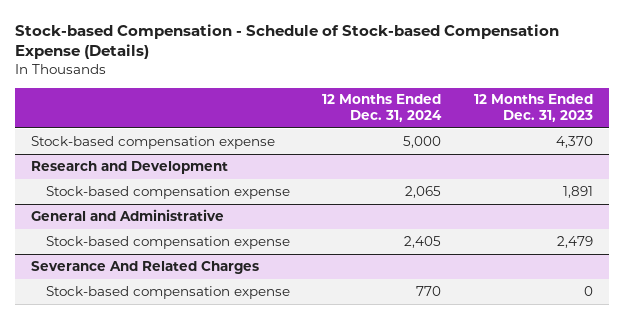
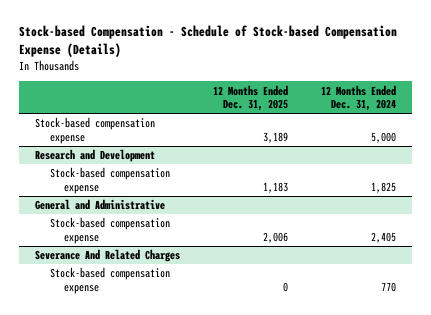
- | 12 Months Ended Dec. 31, 2024 | 12 Months Ended Dec. 31, 2023
+ | 12 Months Ended Dec. 31, 2025 | 12 Months Ended Dec. 31, 2024
@ Research and Development
- Stock-based compensation expense | 2,065 | 1,891
+ Stock-based compensation expense | 1,183 | 1,825

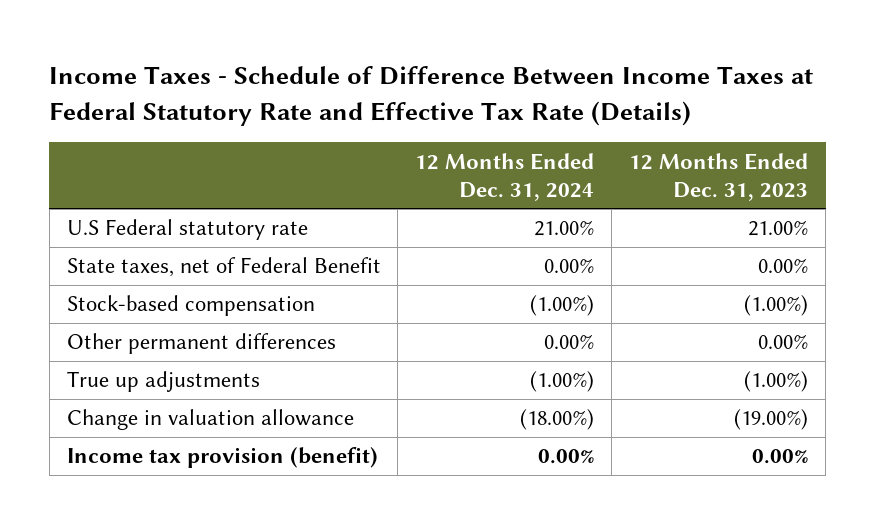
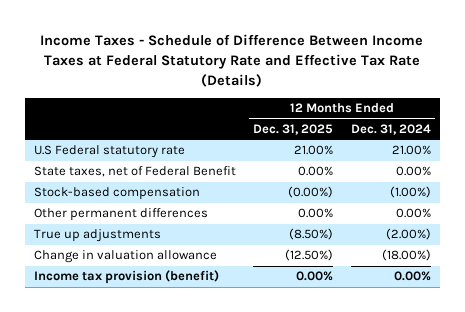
- | 12 Months Ended Dec. 31, 2024 | 12 Months Ended Dec. 31, 2023
+ | 12 Months Ended Dec. 31, 2025 | 12 Months Ended Dec. 31, 2024
- True up adjustments | (1.00%) | (1.00%)
+ True up adjustments | (8.50%) | (2.00%)

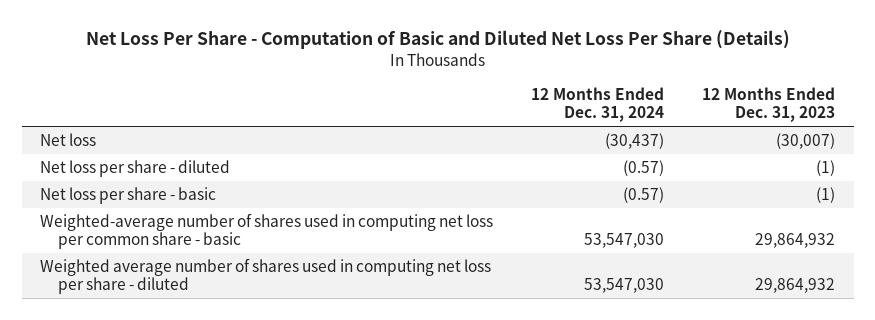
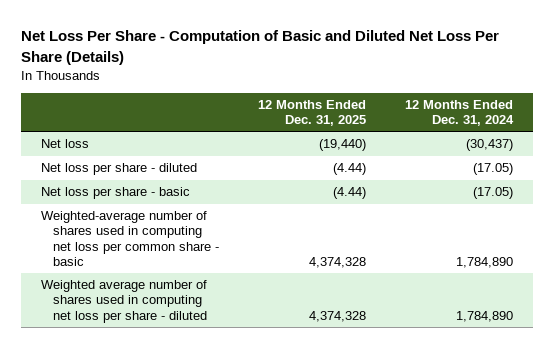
- | 12 Months Ended Dec. 31, 2024 | 12 Months Ended Dec. 31, 2023
+ | 12 Months Ended Dec. 31, 2025 | 12 Months Ended Dec. 31, 2024
- Net loss per share - diluted | (0.57) | (1)
- Net loss per share - basic | (0.57) | (1)
- Weighted-average number of shares used in computing net loss per common share - basic | 53,547,030 | 29,864,932
- Weighted average number of shares used in computing net loss per share - diluted | 53,547,030 | 29,864,932
+ Net loss per share - diluted | (4.44) | (17.05)
+ Net loss per share - basic | (4.44) | (17.05)
+ Weighted-average number of shares used in computing net loss per common share - basic | 4,374,328 | 1,784,890
+ Weighted average number of shares used in computing net loss per share - diluted | 4,374,328 | 1,784,890

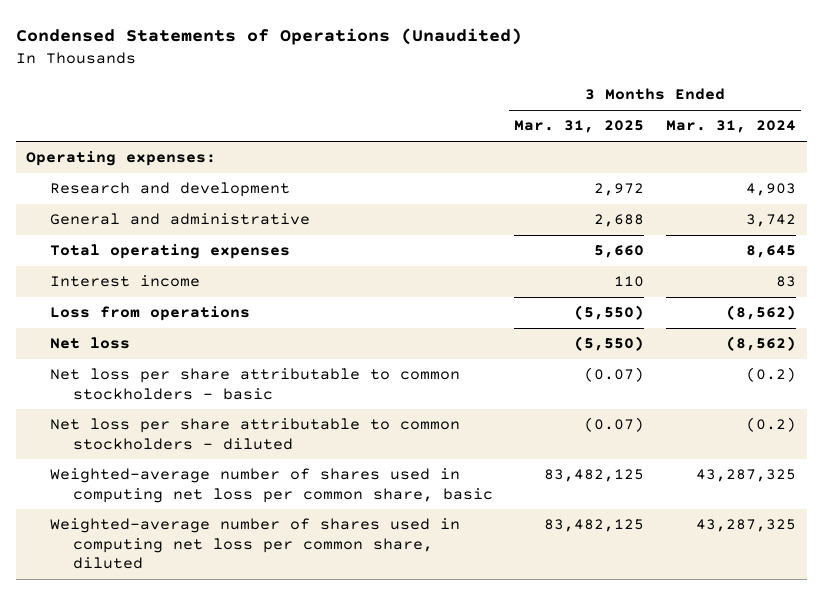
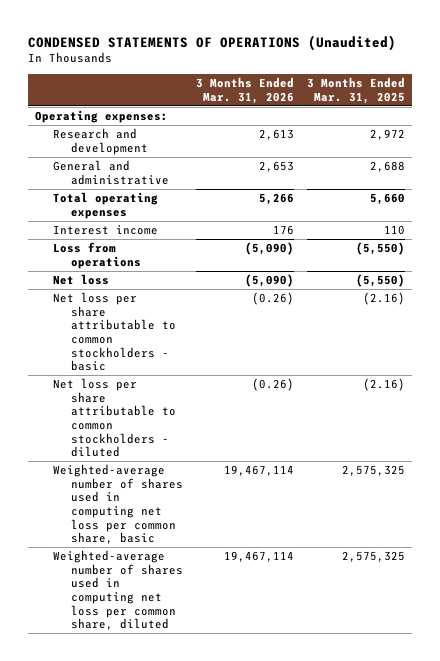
- Condensed Statements of Operations (Unaudited)
+ CONDENSED STATEMENTS OF OPERATIONS (Unaudited)
- | 3 Months Ended Mar. 31, 2025 | 3 Months Ended Mar. 31, 2024
+ | 3 Months Ended Mar. 31, 2026 | 3 Months Ended Mar. 31, 2025
- Net loss per share attributable to common stockholders - basic | (0.07) | (0.2)
- Net loss per share attributable to common stockholders - diluted | (0.07) | (0.2)
- Weighted-average number of shares used in computing net loss per common share, basic | 83,482,125 | 43,287,325
- Weighted-average number of shares used in computing net loss per common share, diluted | 83,482,125 | 43,287,325
+ Net loss per share attributable to common stockholders - basic | (0.26) | (2.16)
+ Net loss per share attributable to common stockholders - diluted | (0.26) | (2.16)
+ Weighted-average number of shares used in computing net loss per common share, basic | 19,467,114 | 2,575,325
+ Weighted-average number of shares used in computing net loss per common share, diluted | 19,467,114 | 2,575,325

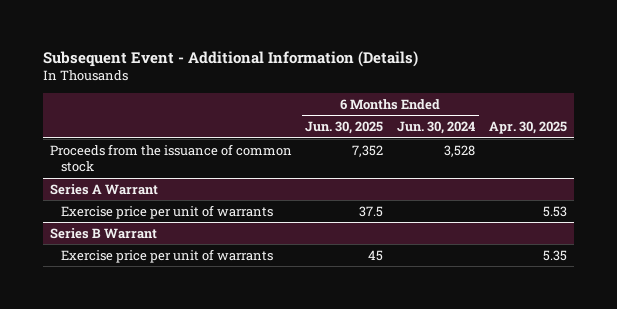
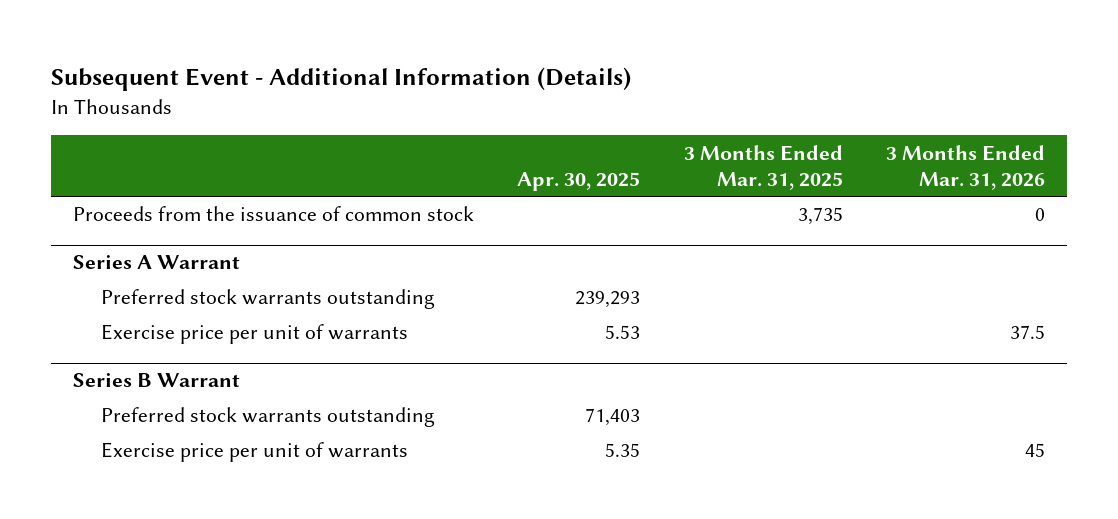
- | 6 Months Ended Jun. 30, 2025 | 6 Months Ended Jun. 30, 2024 | Apr. 30, 2025
+ | Apr. 30, 2025 | 3 Months Ended Mar. 31, 2025 | 3 Months Ended Mar. 31, 2026
@ Series A Warrant
+ Preferred stock warrants outstanding | 239,293 | |
@ Series B Warrant
+ Preferred stock warrants outstanding | 71,403 | |

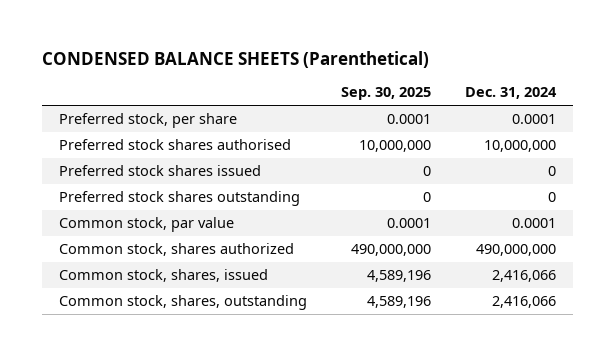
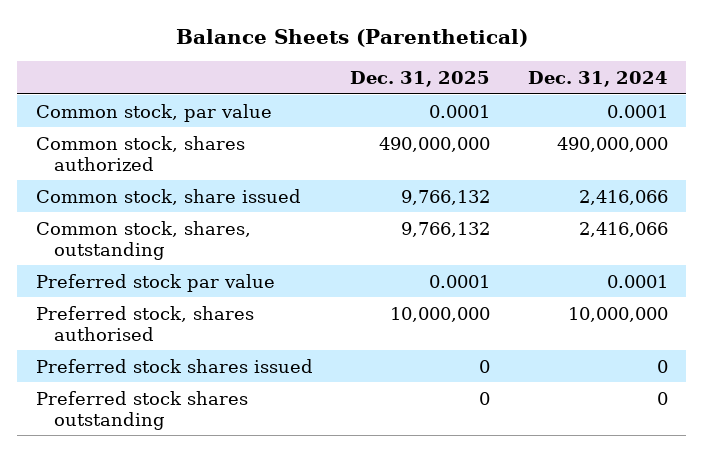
- CONDENSED BALANCE SHEETS (Parenthetical)
+ Balance Sheets (Parenthetical)
- | Sep. 30, 2025 | Dec. 31, 2024
+ | Dec. 31, 2025 | Dec. 31, 2024
- Preferred stock, per share | 0.0001 | 0.0001
- Preferred stock shares authorised | 10,000,000 | 10,000,000
- Common stock, shares, issued | 4,589,196 | 2,416,066
+ Common stock, share issued | 9,766,132 | 2,416,066
+ Preferred stock par value | 0.0001 | 0.0001
+ Preferred stock, shares authorised | 10,000,000 | 10,000,000
moved down: Preferred stock shares issued | 0 | 0
moved down: Preferred stock shares outstanding | 0 | 0

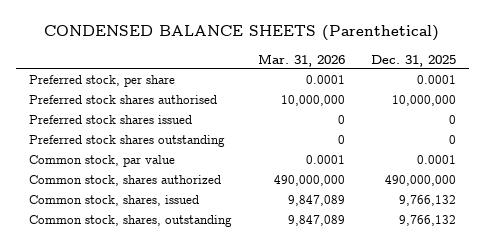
- Balance Sheets (Parenthetical)
+ CONDENSED BALANCE SHEETS (Parenthetical)
- | Dec. 31, 2025 | Dec. 31, 2024
+ | Mar. 31, 2026 | Dec. 31, 2025
+ Preferred stock, per share | 0.0001 | 0.0001
+ Preferred stock shares authorised | 10,000,000 | 10,000,000
moved up: Preferred stock shares issued | 0 | 0
moved up: Preferred stock shares outstanding | 0 | 0
- Common stock, share issued | 9,766,132 | 2,416,066
+ Common stock, shares, issued | 9,847,089 | 9,766,132
- Preferred stock par value | 0.0001 | 0.0001
- Preferred stock, shares authorised | 10,000,000 | 10,000,000

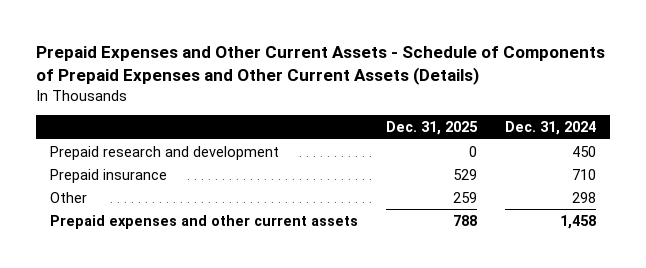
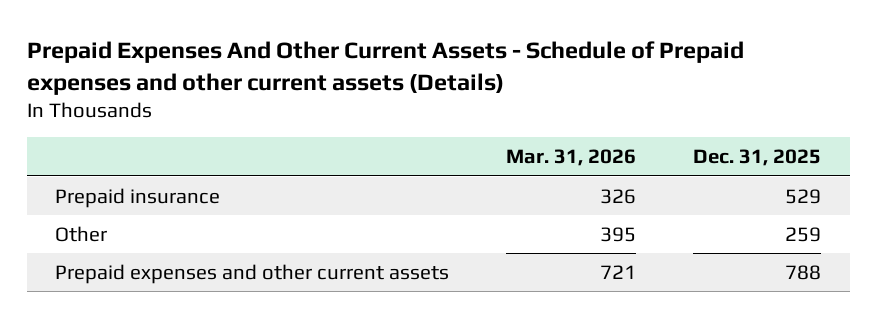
- Prepaid Expenses and Other Current Assets - Schedule of Components of Prepaid Expenses and Other Current Assets (Details)
+ Prepaid Expenses And Other Current Assets - Schedule of Prepaid expenses and other current assets (Details)
- | Dec. 31, 2025 | Dec. 31, 2024
+ | Mar. 31, 2026 | Dec. 31, 2025
- Prepaid research and development | 0 | 450

